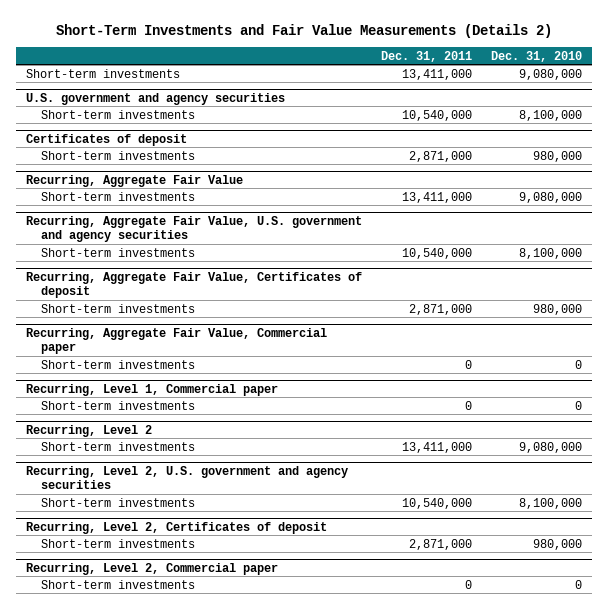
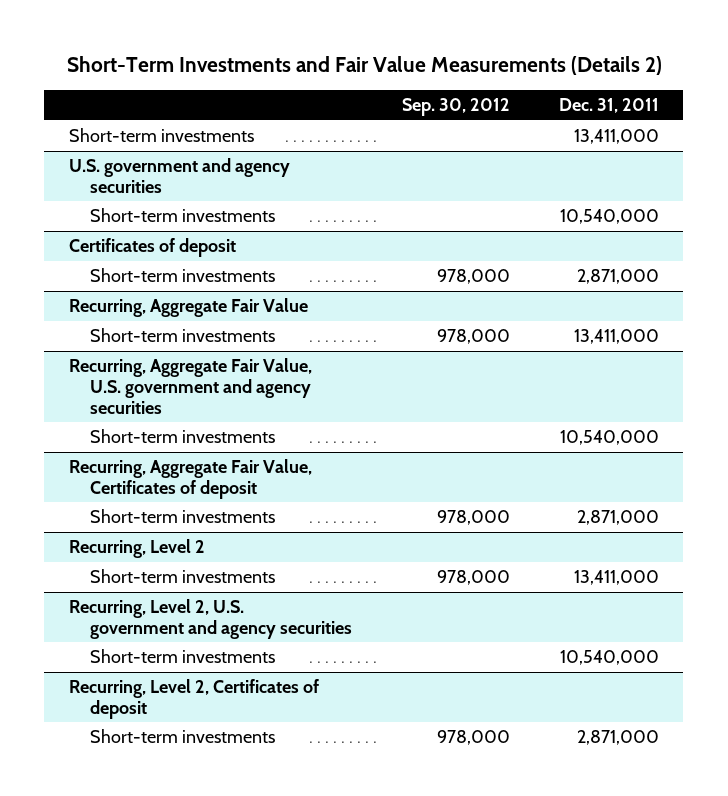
- | Dec. 31, 2011 | Dec. 31, 2010
+ | Sep. 30, 2012 | Dec. 31, 2011
- Recurring, Aggregate Fair Value, Commercial paper
- Short-term investments | 0 | 0
- Recurring, Level 1, Commercial paper
- Short-term investments | 0 | 0
- Recurring, Level 2, Commercial paper
- Short-term investments | 0 | 0

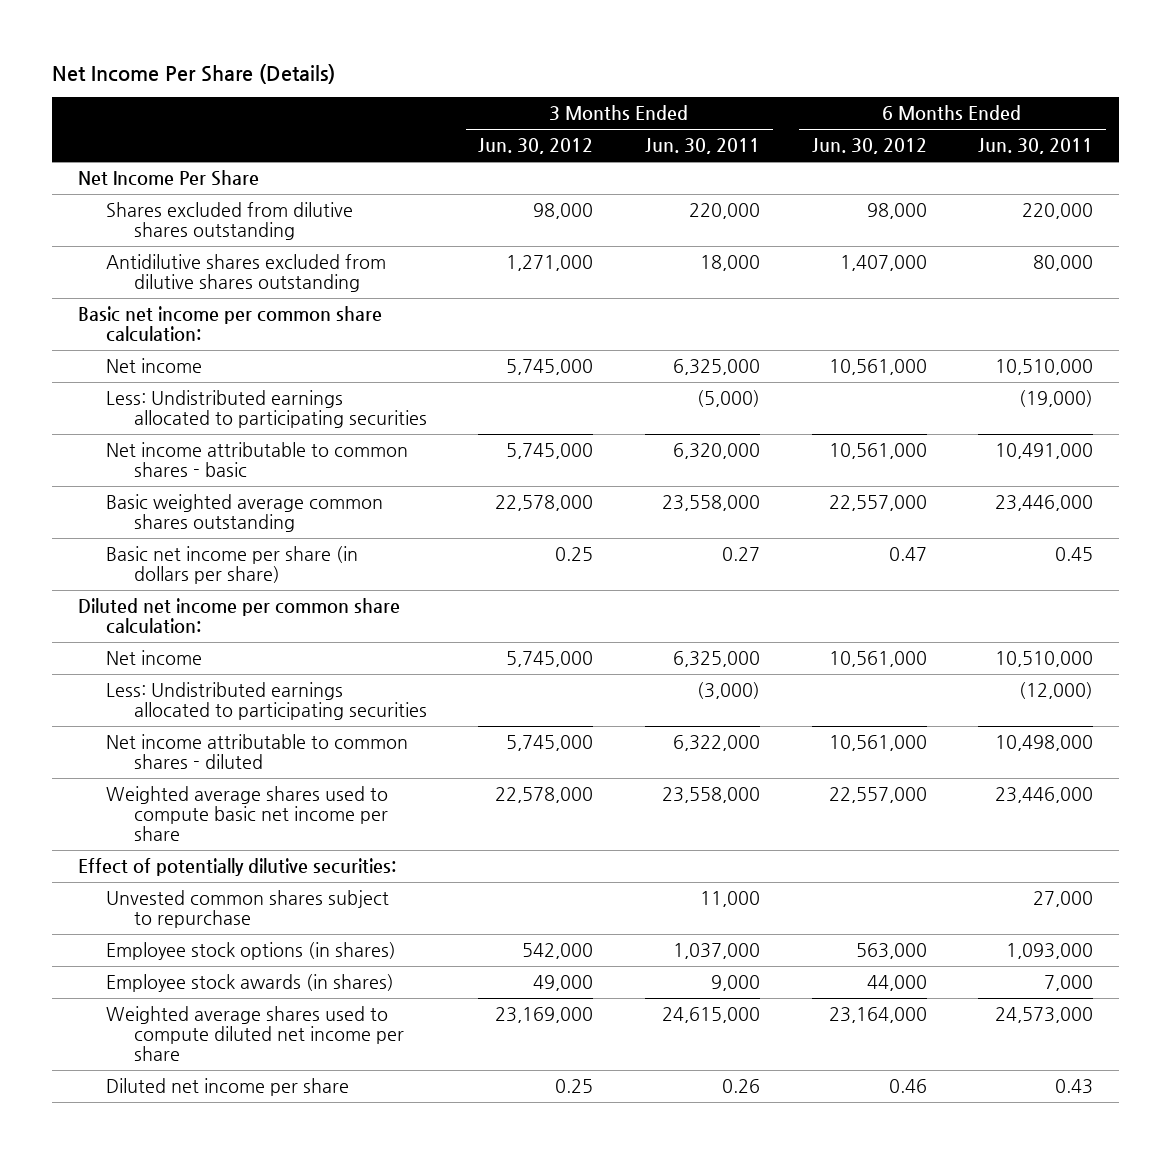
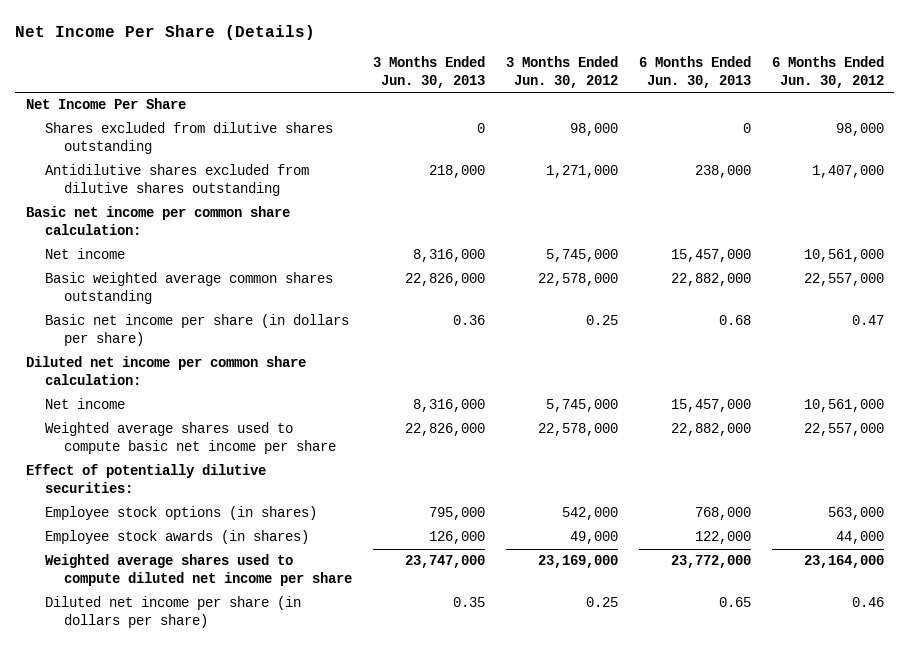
- | 3 Months Ended Jun. 30, 2012 | 3 Months Ended Jun. 30, 2011 | 6 Months Ended Jun. 30, 2012 | 6 Months Ended Jun. 30, 2011
+ | 3 Months Ended Jun. 30, 2013 | 3 Months Ended Jun. 30, 2012 | 6 Months Ended Jun. 30, 2013 | 6 Months Ended Jun. 30, 2012
- Less: Undistributed earnings allocated to participating securities | | (5,000) | | (19,000)
- Net income attributable to common shares - basic | 5,745,000 | 6,320,000 | 10,561,000 | 10,491,000
- Less: Undistributed earnings allocated to participating securities | | (3,000) | | (12,000)
- Net income attributable to common shares - diluted | 5,745,000 | 6,322,000 | 10,561,000 | 10,498,000
- Unvested common shares subject to repurchase | | 11,000 | | 27,000
- Diluted net income per share | 0.25 | 0.26 | 0.46 | 0.43
+ Diluted net income per share (in dollars per share) | 0.35 | 0.25 | 0.65 | 0.46

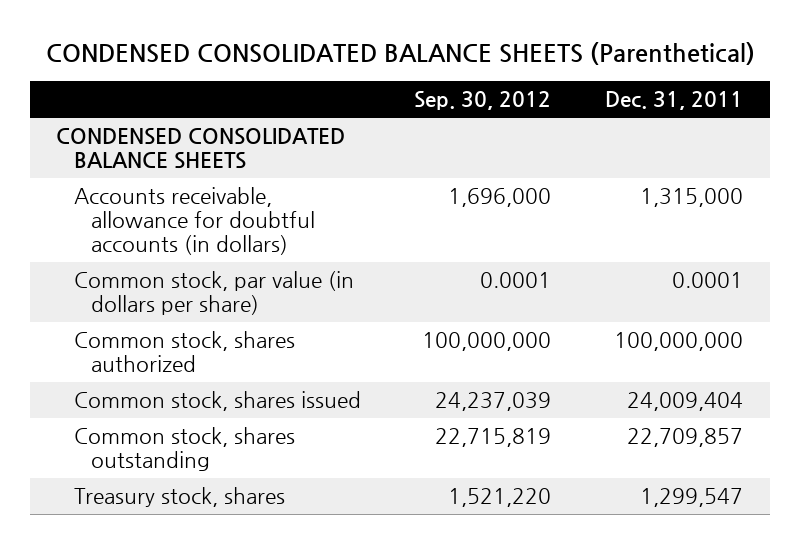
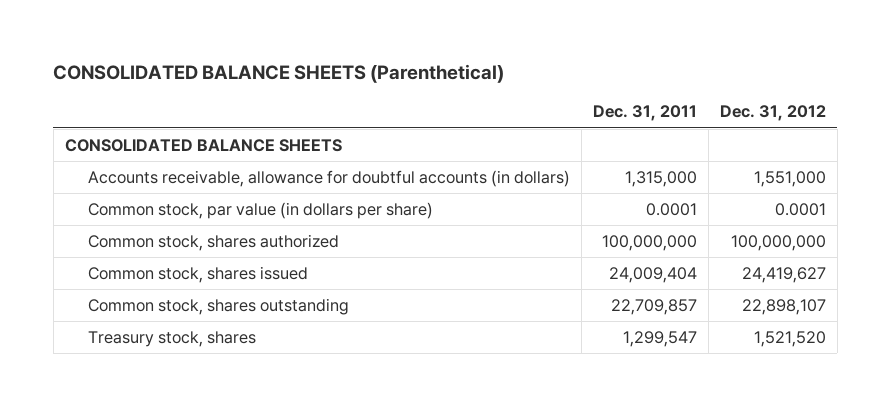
- CONDENSED CONSOLIDATED BALANCE SHEETS (Parenthetical)
+ CONSOLIDATED BALANCE SHEETS (Parenthetical)
- | Sep. 30, 2012 | Dec. 31, 2011
+ | Dec. 31, 2011 | Dec. 31, 2012
- CONDENSED CONSOLIDATED BALANCE SHEETS
+ CONSOLIDATED BALANCE SHEETS

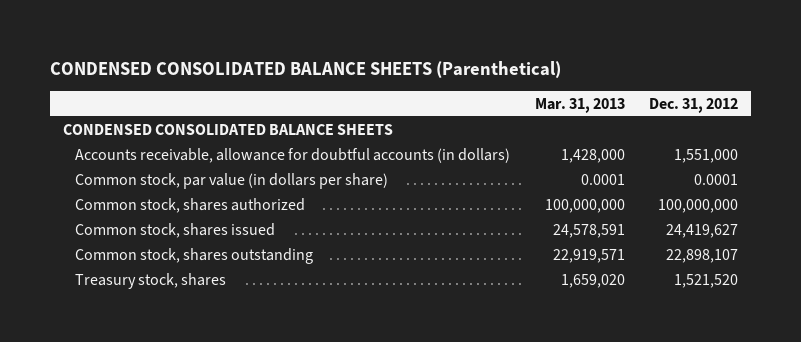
- CONSOLIDATED BALANCE SHEETS (Parenthetical)
+ CONDENSED CONSOLIDATED BALANCE SHEETS (Parenthetical)
- | Dec. 31, 2011 | Dec. 31, 2012
+ | Mar. 31, 2013 | Dec. 31, 2012
- CONSOLIDATED BALANCE SHEETS
+ CONDENSED CONSOLIDATED BALANCE SHEETS

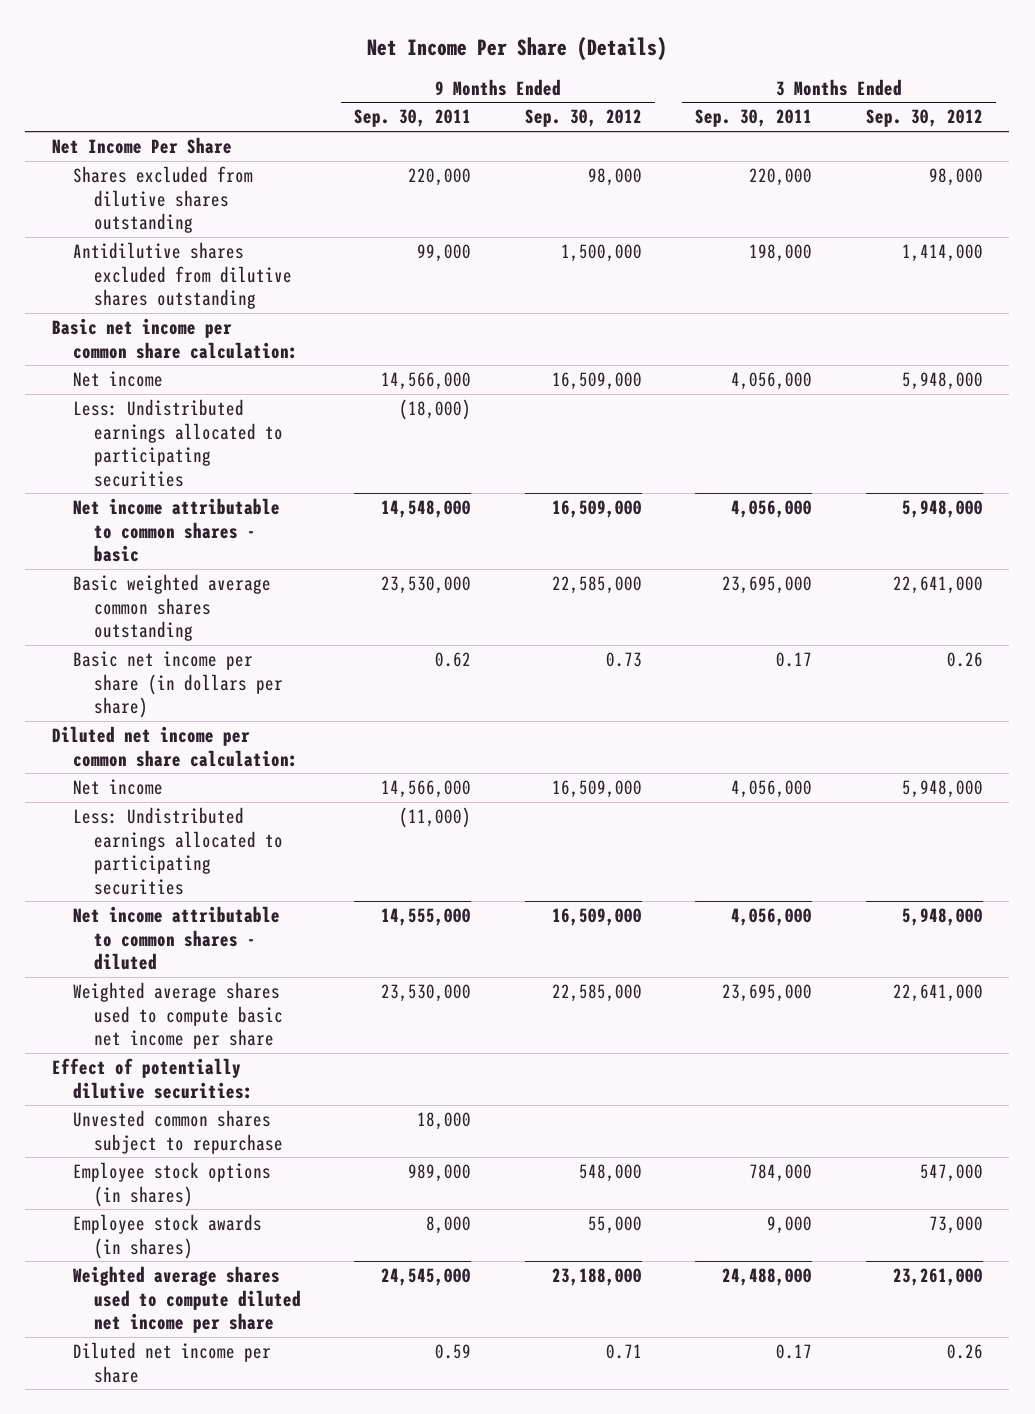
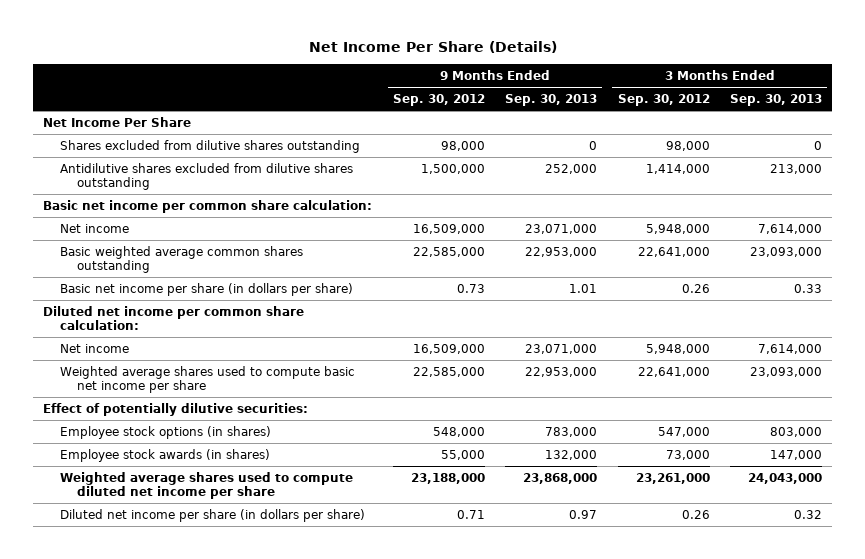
- | 9 Months Ended Sep. 30, 2011 | 9 Months Ended Sep. 30, 2012 | 3 Months Ended Sep. 30, 2011 | 3 Months Ended Sep. 30, 2012
+ | 9 Months Ended Sep. 30, 2012 | 9 Months Ended Sep. 30, 2013 | 3 Months Ended Sep. 30, 2012 | 3 Months Ended Sep. 30, 2013
- Less: Undistributed earnings allocated to participating securities | (18,000) | | |
- Net income attributable to common shares - basic | 14,548,000 | 16,509,000 | 4,056,000 | 5,948,000
- Less: Undistributed earnings allocated to participating securities | (11,000) | | |
- Net income attributable to common shares - diluted | 14,555,000 | 16,509,000 | 4,056,000 | 5,948,000
- Unvested common shares subject to repurchase | 18,000 | | |
- Diluted net income per share | 0.59 | 0.71 | 0.17 | 0.26
+ Diluted net income per share (in dollars per share) | 0.71 | 0.97 | 0.26 | 0.32

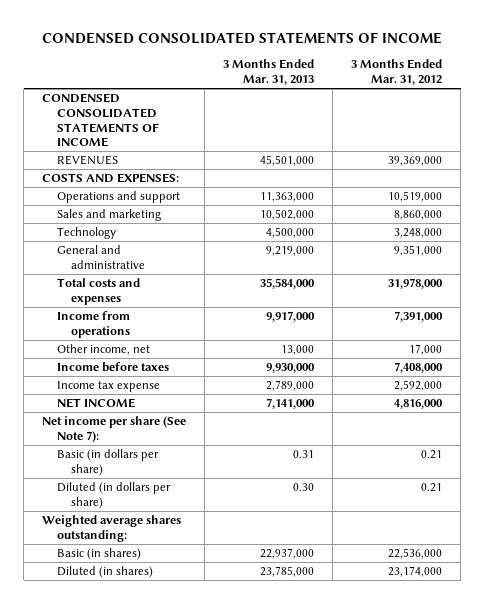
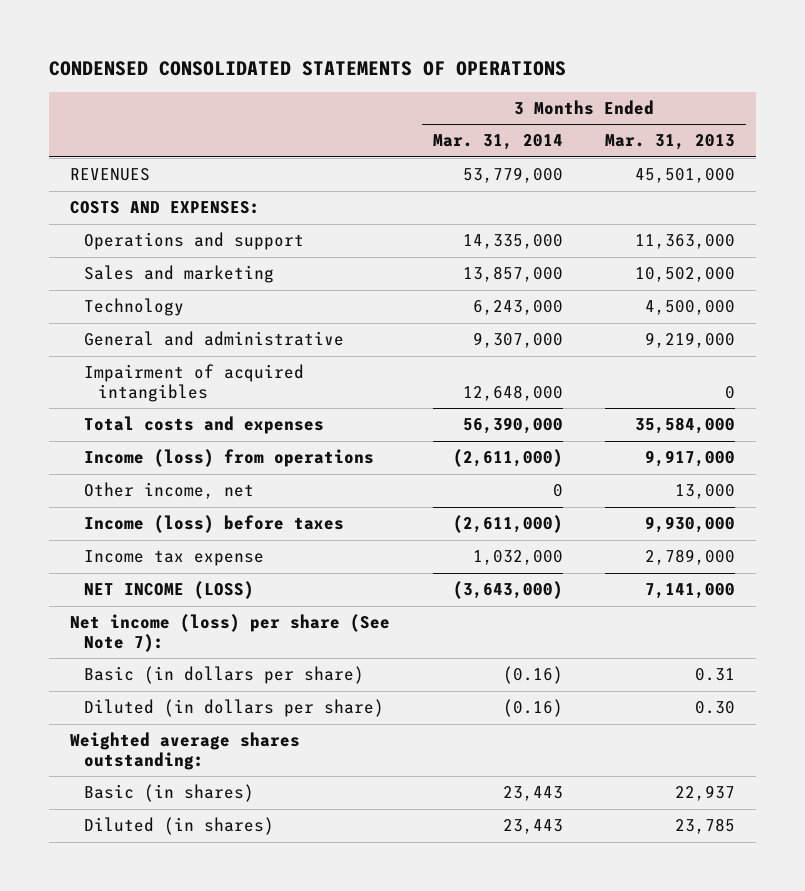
- CONDENSED CONSOLIDATED STATEMENTS OF INCOME
+ CONDENSED CONSOLIDATED STATEMENTS OF OPERATIONS
- | 3 Months Ended Mar. 31, 2013 | 3 Months Ended Mar. 31, 2012
+ | 3 Months Ended Mar. 31, 2014 | 3 Months Ended Mar. 31, 2013
- CONDENSED CONSOLIDATED STATEMENTS OF INCOME
+ Impairment of acquired intangibles | 12,648,000 | 0
- Income from operations | 9,917,000 | 7,391,000
+ Income (loss) from operations | (2,611,000) | 9,917,000
- Income before taxes | 9,930,000 | 7,408,000
+ Income (loss) before taxes | (2,611,000) | 9,930,000
- NET INCOME | 7,141,000 | 4,816,000
- Net income per share (See Note 7):
+ NET INCOME (LOSS) | (3,643,000) | 7,141,000
+ Net income (loss) per share (See Note 7):
- Basic (in shares) | 22,937,000 | 22,536,000
- Diluted (in shares) | 23,785,000 | 23,174,000
+ Basic (in shares) | 23,443 | 22,937
+ Diluted (in shares) | 23,443 | 23,785

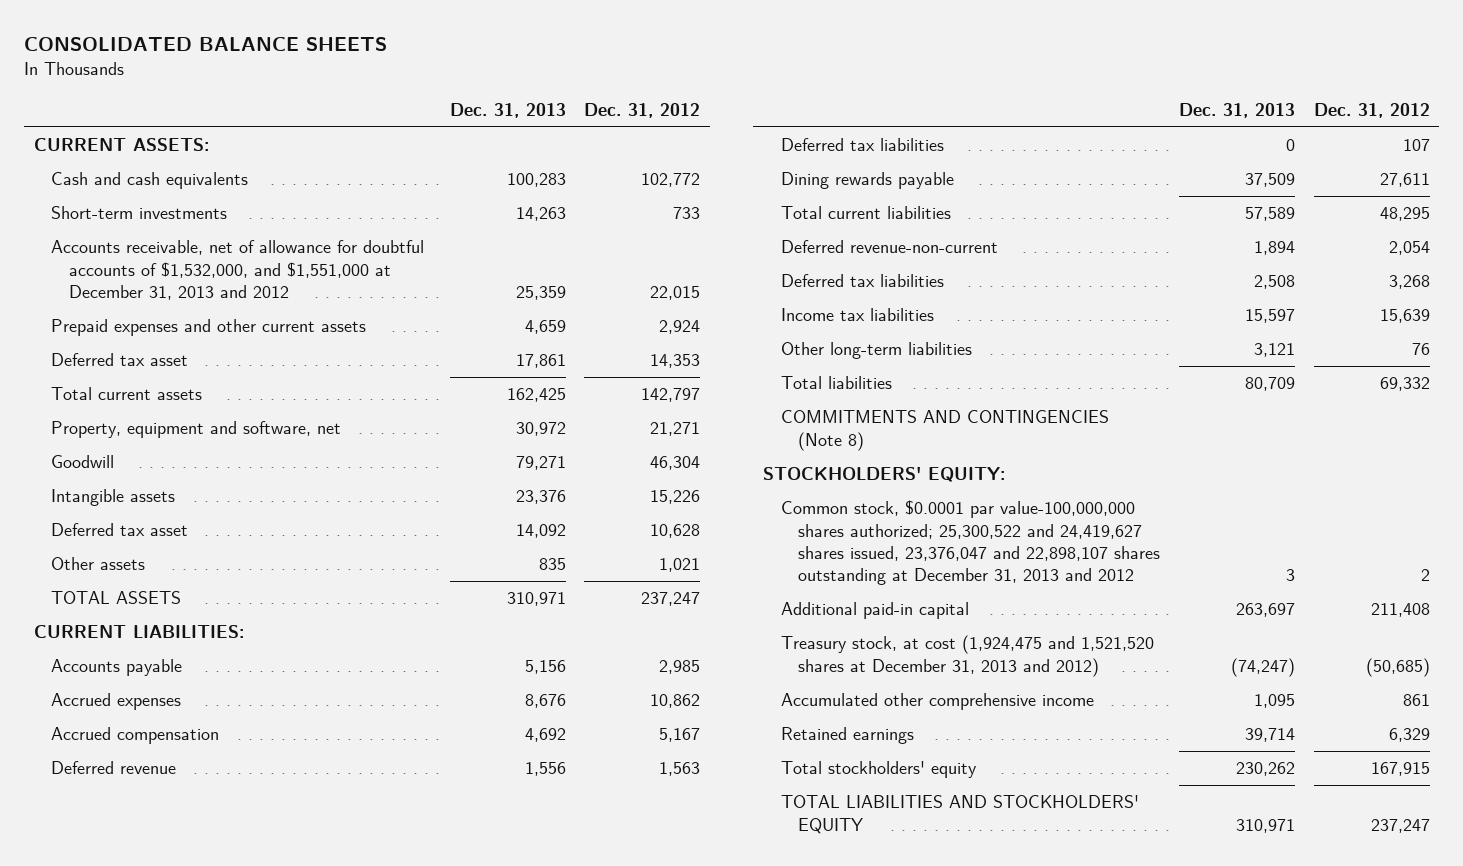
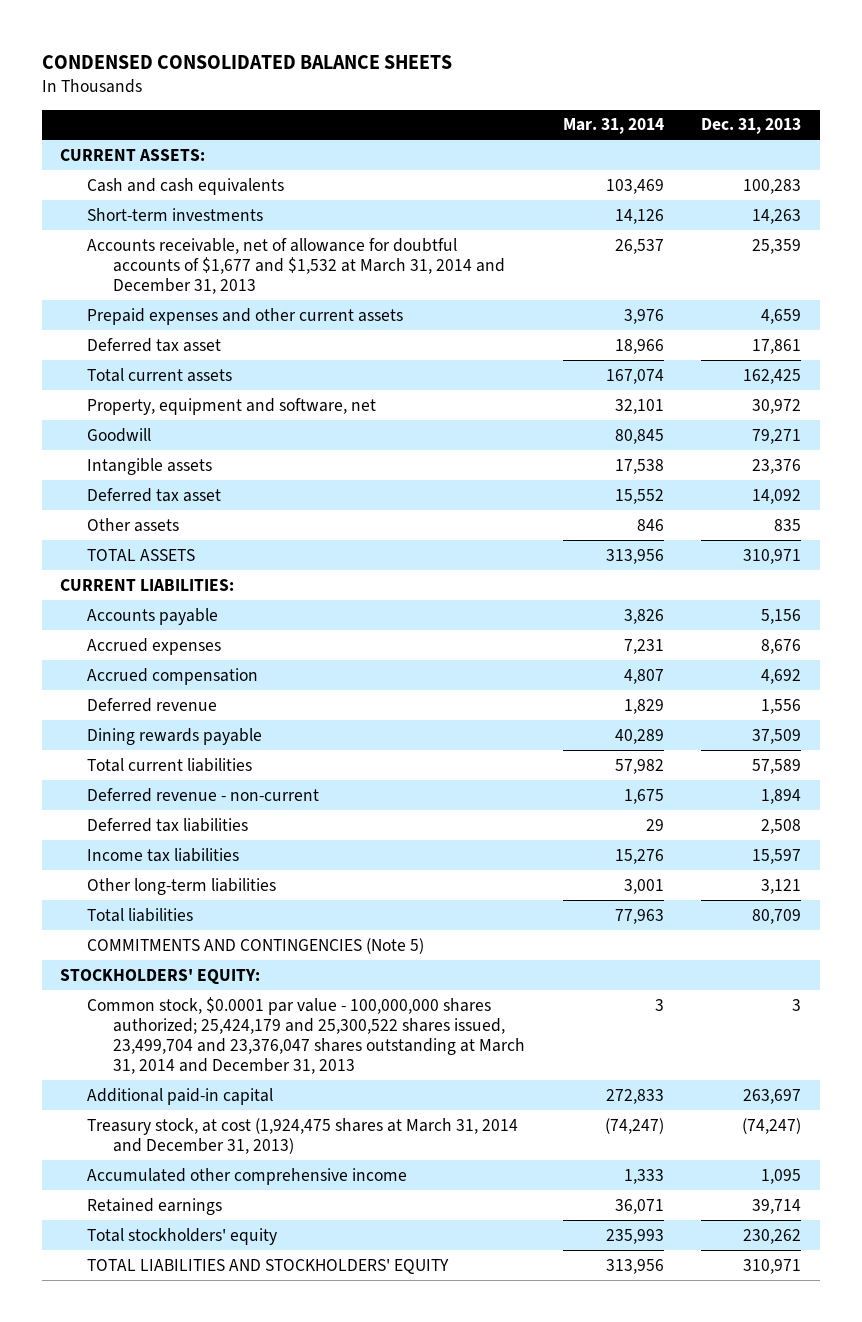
- CONSOLIDATED BALANCE SHEETS
+ CONDENSED CONSOLIDATED BALANCE SHEETS
- | Dec. 31, 2013 | Dec. 31, 2012
+ | Mar. 31, 2014 | Dec. 31, 2013
- Accounts receivable, net of allowance for doubtful accounts of $1,532,000, and $1,551,000 at December 31, 2013 and 2012 | 25,359 | 22,015
+ Accounts receivable, net of allowance for doubtful accounts of $1,677 and $1,532 at March 31, 2014 and December 31, 2013 | 26,537 | 25,359
- Deferred tax liabilities | 0 | 107
- Deferred revenue-non-current | 1,894 | 2,054
+ Deferred revenue - non-current | 1,675 | 1,894
- COMMITMENTS AND CONTINGENCIES (Note 8)
+ COMMITMENTS AND CONTINGENCIES (Note 5)
- Common stock, $0.0001 par value-100,000,000 shares authorized; 25,300,522 and 24,419,627 shares issued, 23,376,047 and 22,898,107 shares outstanding at December 31, 2013 and 2012 | 3 | 2
+ Common stock, $0.0001 par value - 100,000,000 shares authorized; 25,424,179 and 25,300,522 shares issued, 23,499,704 and 23,376,047 shares outstanding at March 31, 2014 and December 31, 2013 | 3 | 3
- Treasury stock, at cost (1,924,475 and 1,521,520 shares at December 31, 2013 and 2012) | (74,247) | (50,685)
+ Treasury stock, at cost (1,924,475 shares at March 31, 2014 and December 31, 2013) | (74,247) | (74,247)

